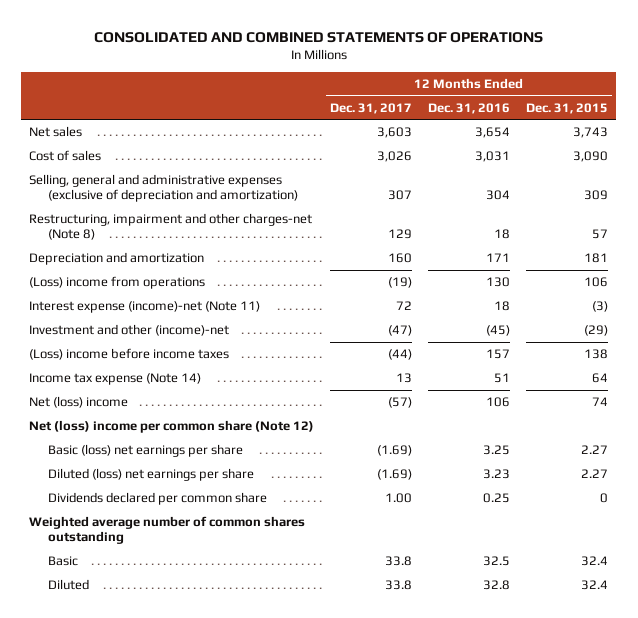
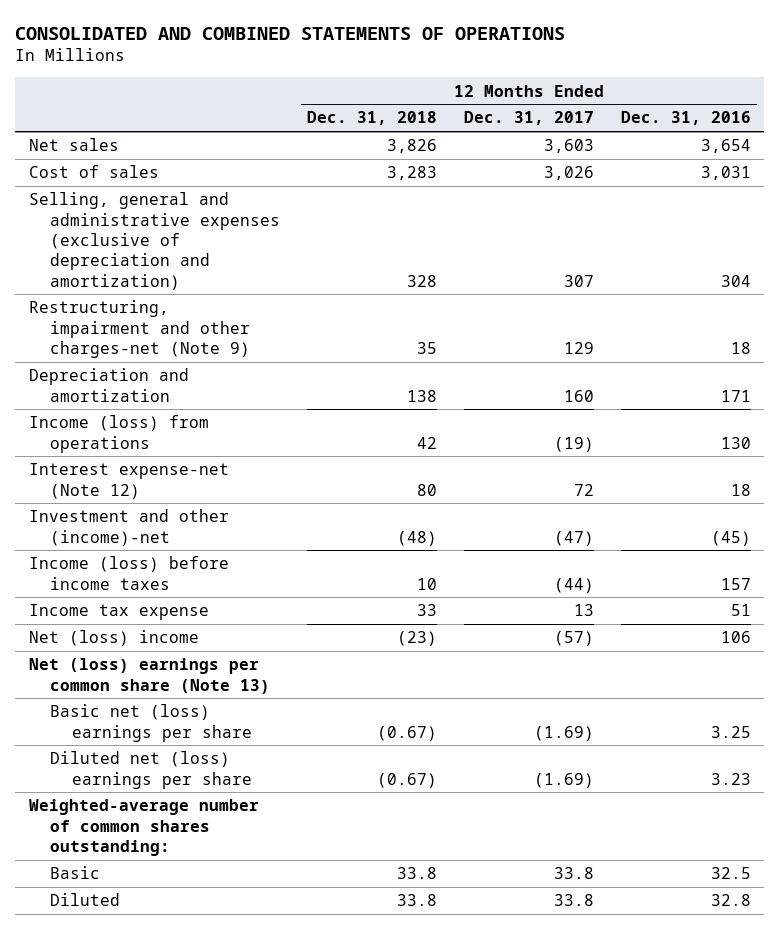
- | 12 Months Ended Dec. 31, 2017 | 12 Months Ended Dec. 31, 2016 | 12 Months Ended Dec. 31, 2015
+ | 12 Months Ended Dec. 31, 2018 | 12 Months Ended Dec. 31, 2017 | 12 Months Ended Dec. 31, 2016
- Restructuring, impairment and other charges-net (Note 8) | 129 | 18 | 57
+ Restructuring, impairment and other charges-net (Note 9) | 35 | 129 | 18
- (Loss) income from operations | (19) | 130 | 106
- Interest expense (income)-net (Note 11) | 72 | 18 | (3)
+ Income (loss) from operations | 42 | (19) | 130
+ Interest expense-net (Note 12) | 80 | 72 | 18
- (Loss) income before income taxes | (44) | 157 | 138
- Income tax expense (Note 14) | 13 | 51 | 64
+ Income (loss) before income taxes | 10 | (44) | 157
+ Income tax expense | 33 | 13 | 51
- Net (loss) income per common share (Note 12)
- Basic (loss) net earnings per share | (1.69) | 3.25 | 2.27
- Diluted (loss) net earnings per share | (1.69) | 3.23 | 2.27
- Dividends declared per common share | 1.00 | 0.25 | 0
- Weighted average number of common shares outstanding
+ Net (loss) earnings per common share (Note 13)
+ Basic net (loss) earnings per share | (0.67) | (1.69) | 3.25
+ Diluted net (loss) earnings per share | (0.67) | (1.69) | 3.23
+ Weighted-average number of common shares outstanding:

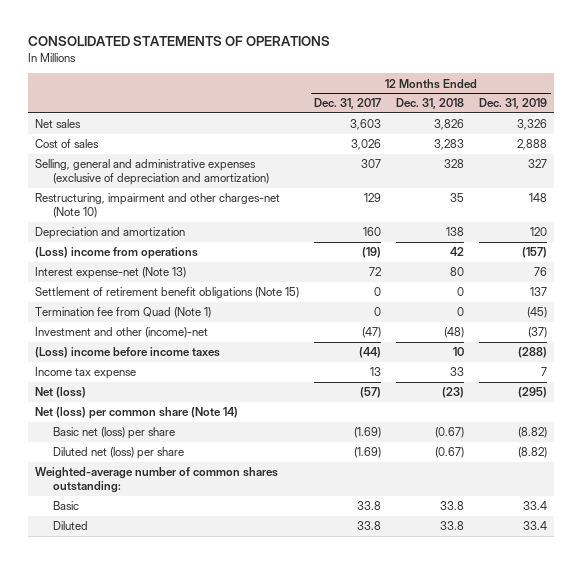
- CONSOLIDATED AND COMBINED STATEMENTS OF OPERATIONS
+ CONSOLIDATED STATEMENTS OF OPERATIONS
- | 12 Months Ended Dec. 31, 2018 | 12 Months Ended Dec. 31, 2017 | 12 Months Ended Dec. 31, 2016
+ | 12 Months Ended Dec. 31, 2017 | 12 Months Ended Dec. 31, 2018 | 12 Months Ended Dec. 31, 2019
- Restructuring, impairment and other charges-net (Note 9) | 35 | 129 | 18
+ Restructuring, impairment and other charges-net (Note 10) | 129 | 35 | 148
- Income (loss) from operations | 42 | (19) | 130
- Interest expense-net (Note 12) | 80 | 72 | 18
+ (Loss) income from operations | (19) | 42 | (157)
+ Interest expense-net (Note 13) | 72 | 80 | 76
+ Settlement of retirement benefit obligations (Note 15) | 0 | 0 | 137
+ Termination fee from Quad (Note 1) | 0 | 0 | (45)
- Income (loss) before income taxes | 10 | (44) | 157
+ (Loss) income before income taxes | (44) | 10 | (288)
- Net (loss) income | (23) | (57) | 106
- Net (loss) earnings per common share (Note 13)
- Basic net (loss) earnings per share | (0.67) | (1.69) | 3.25
- Diluted net (loss) earnings per share | (0.67) | (1.69) | 3.23
+ Net (loss) | (57) | (23) | (295)
+ Net (loss) per common share (Note 14)
+ Basic net (loss) per share | (1.69) | (0.67) | (8.82)
+ Diluted net (loss) per share | (1.69) | (0.67) | (8.82)

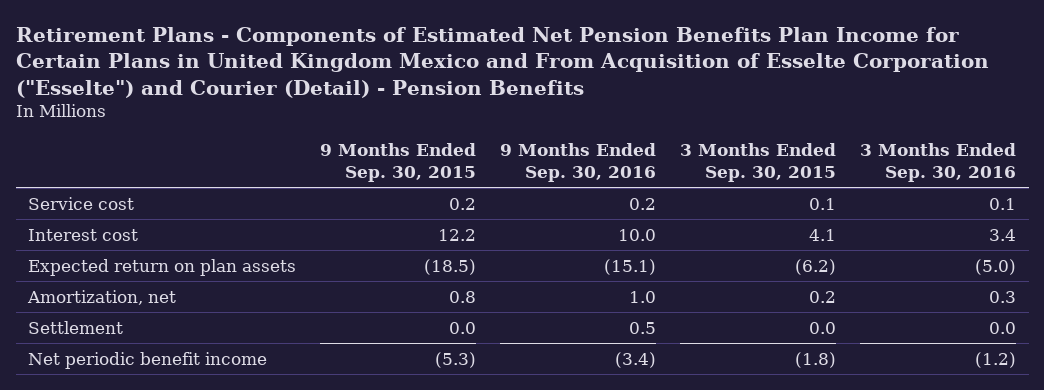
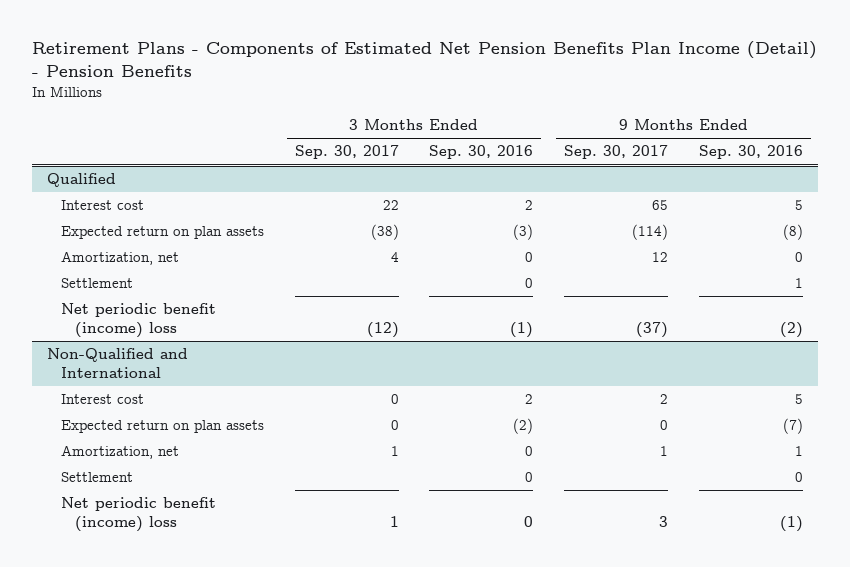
- Retirement Plans - Components of Estimated Net Pension Benefits Plan Income for Certain Plans in United Kingdom Mexico and From Acquisition of Esselte Corporation ("Esselte") and Courier (Detail) - Pension Benefits
+ Retirement Plans - Components of Estimated Net Pension Benefits Plan Income (Detail) - Pension Benefits
- | 9 Months Ended Sep. 30, 2015 | 9 Months Ended Sep. 30, 2016 | 3 Months Ended Sep. 30, 2015 | 3 Months Ended Sep. 30, 2016
+ | 3 Months Ended Sep. 30, 2017 | 3 Months Ended Sep. 30, 2016 | 9 Months Ended Sep. 30, 2017 | 9 Months Ended Sep. 30, 2016
- Service cost | 0.2 | 0.2 | 0.1 | 0.1
- Interest cost | 12.2 | 10.0 | 4.1 | 3.4
- Expected return on plan assets | (18.5) | (15.1) | (6.2) | (5.0)
- Amortization, net | 0.8 | 1.0 | 0.2 | 0.3
- Settlement | 0.0 | 0.5 | 0.0 | 0.0
- Net periodic benefit income | (5.3) | (3.4) | (1.8) | (1.2)
+ Qualified
+ Interest cost | 22 | 2 | 65 | 5
+ Expected return on plan assets | (38) | (3) | (114) | (8)
+ Amortization, net | 4 | 0 | 12 | 0
+ Settlement | | 0 | | 1
+ Net periodic benefit (income) loss | (12) | (1) | (37) | (2)
+ Non-Qualified and International
+ Interest cost | 0 | 2 | 2 | 5
+ Expected return on plan assets | 0 | (2) | 0 | (7)
+ Amortization, net | 1 | 0 | 1 | 1
+ Settlement | | 0 | | 0
+ Net periodic benefit (income) loss | 1 | 0 | 3 | (1)

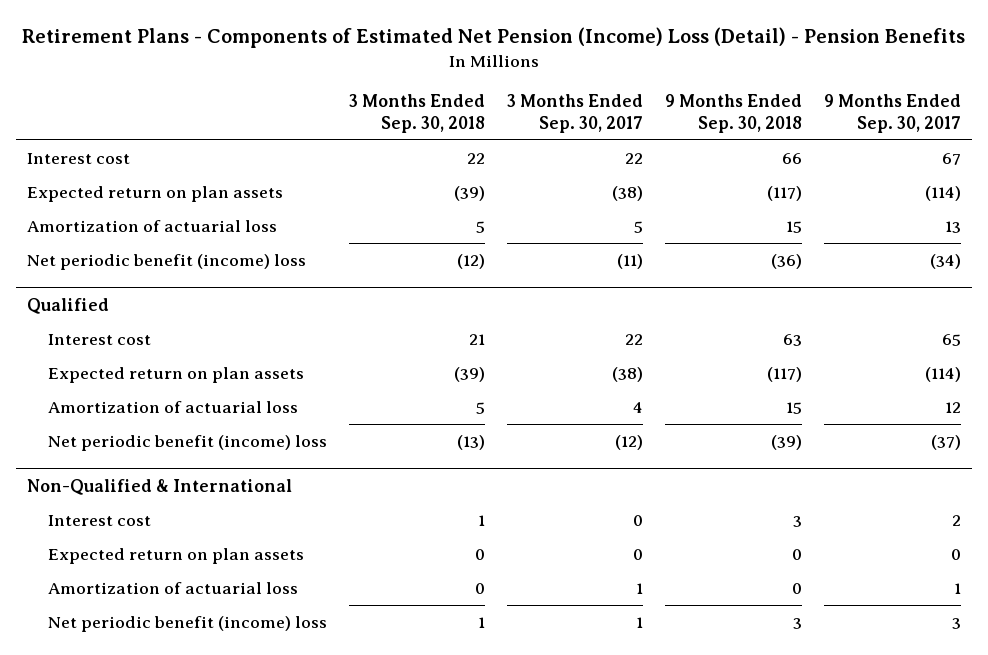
- Retirement Plans - Components of Estimated Net Pension Benefits Plan Income (Detail) - Pension Benefits
+ Retirement Plans - Components of Estimated Net Pension (Income) Loss (Detail) - Pension Benefits
- | 3 Months Ended Sep. 30, 2017 | 3 Months Ended Sep. 30, 2016 | 9 Months Ended Sep. 30, 2017 | 9 Months Ended Sep. 30, 2016
+ | 3 Months Ended Sep. 30, 2018 | 3 Months Ended Sep. 30, 2017 | 9 Months Ended Sep. 30, 2018 | 9 Months Ended Sep. 30, 2017
+ Interest cost | 22 | 22 | 66 | 67
+ Expected return on plan assets | (39) | (38) | (117) | (114)
+ Amortization of actuarial loss | 5 | 5 | 15 | 13
+ Net periodic benefit (income) loss | (12) | (11) | (36) | (34)
@ Qualified
- Amortization, net | 4 | 0 | 12 | 0
- Settlement | | 0 | | 1
+ Amortization of actuarial loss | 5 | 4 | 15 | 12
- Non-Qualified and International
+ Non-Qualified & International
- Amortization, net | 1 | 0 | 1 | 1
- Settlement | | 0 | | 0
+ Amortization of actuarial loss | 0 | 1 | 0 | 1

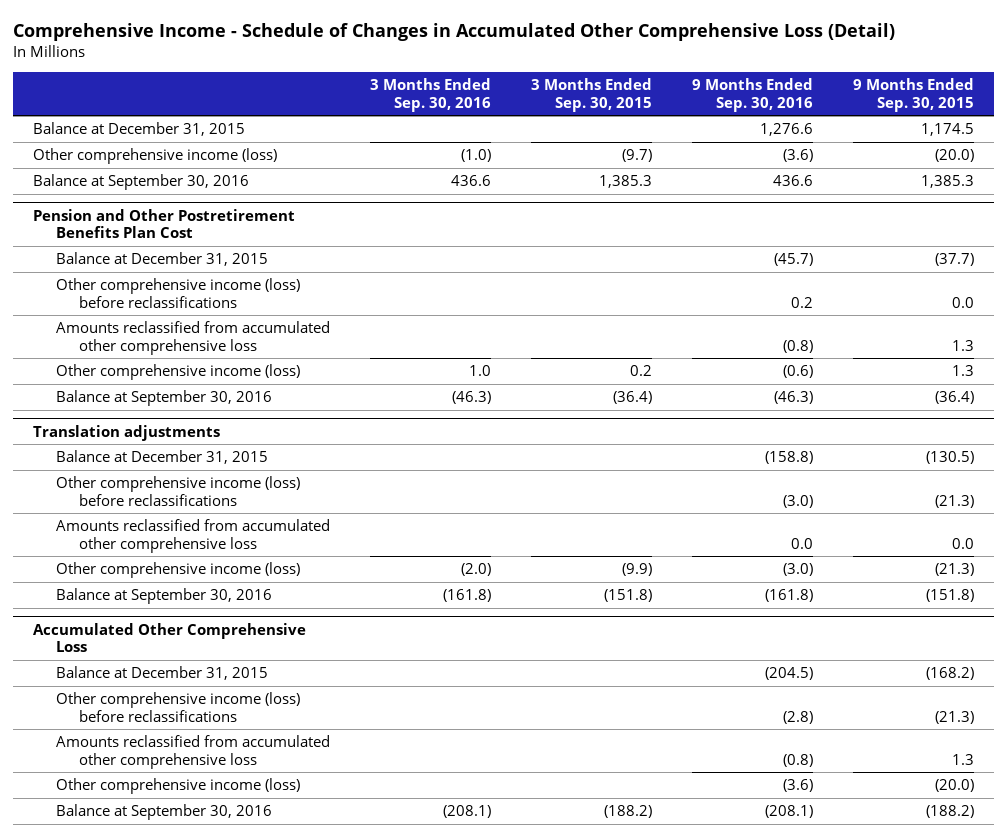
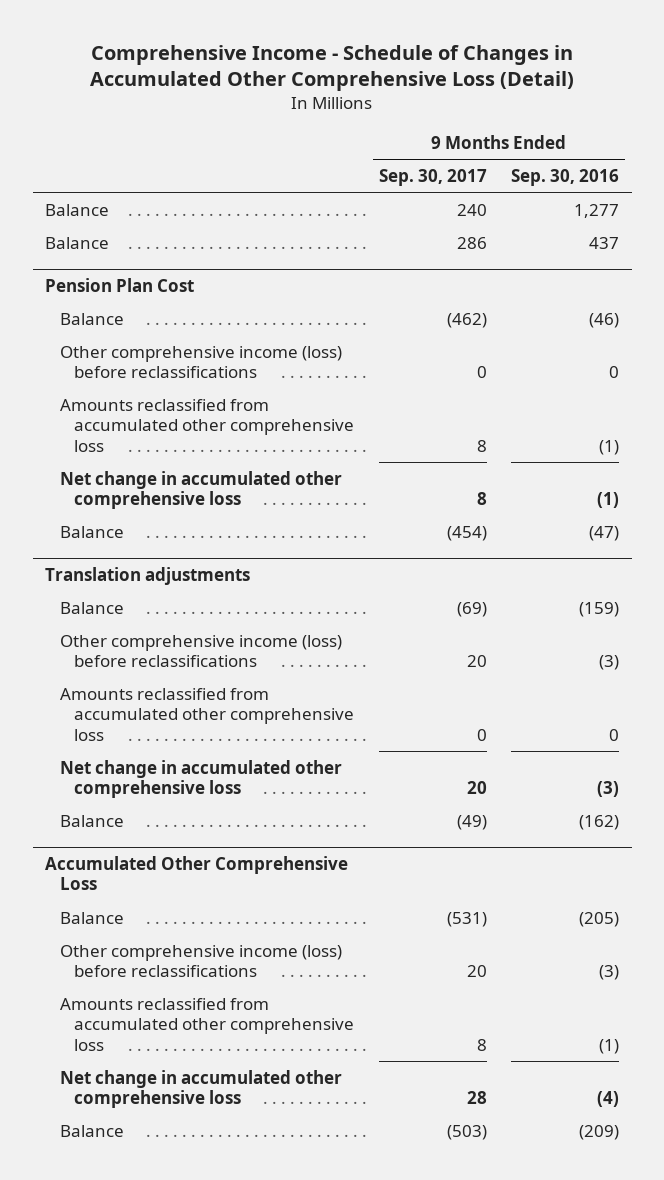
- | 3 Months Ended Sep. 30, 2016 | 3 Months Ended Sep. 30, 2015 | 9 Months Ended Sep. 30, 2016 | 9 Months Ended Sep. 30, 2015
+ | 9 Months Ended Sep. 30, 2017 | 9 Months Ended Sep. 30, 2016
- Balance at December 31, 2015 | | | 1,276.6 | 1,174.5
- Other comprehensive income (loss) | (1.0) | (9.7) | (3.6) | (20.0)
- Balance at September 30, 2016 | 436.6 | 1,385.3 | 436.6 | 1,385.3
- Pension and Other Postretirement Benefits Plan Cost
- Balance at December 31, 2015 | | | (45.7) | (37.7)
- Other comprehensive income (loss) before reclassifications | | | 0.2 | 0.0
- Amounts reclassified from accumulated other comprehensive loss | | | (0.8) | 1.3
- Other comprehensive income (loss) | 1.0 | 0.2 | (0.6) | 1.3
- Balance at September 30, 2016 | (46.3) | (36.4) | (46.3) | (36.4)
+ Balance | 240 | 1,277
+ Balance | 286 | 437
+ Pension Plan Cost
+ Balance | (462) | (46)
+ Other comprehensive income (loss) before reclassifications | 0 | 0
+ Amounts reclassified from accumulated other comprehensive loss | 8 | (1)
+ Net change in accumulated other comprehensive loss | 8 | (1)
+ Balance | (454) | (47)
@ Translation adjustments
- Balance at December 31, 2015 | | | (158.8) | (130.5)
- Other comprehensive income (loss) before reclassifications | | | (3.0) | (21.3)
- Amounts reclassified from accumulated other comprehensive loss | | | 0.0 | 0.0
- Other comprehensive income (loss) | (2.0) | (9.9) | (3.0) | (21.3)
- Balance at September 30, 2016 | (161.8) | (151.8) | (161.8) | (151.8)
+ Balance | (69) | (159)
+ Other comprehensive income (loss) before reclassifications | 20 | (3)
+ Amounts reclassified from accumulated other comprehensive loss | 0 | 0
+ Net change in accumulated other comprehensive loss | 20 | (3)
+ Balance | (49) | (162)
@ Accumulated Other Comprehensive Loss
- Balance at December 31, 2015 | | | (204.5) | (168.2)
- Other comprehensive income (loss) before reclassifications | | | (2.8) | (21.3)
- Amounts reclassified from accumulated other comprehensive loss | | | (0.8) | 1.3
- Other comprehensive income (loss) | | | (3.6) | (20.0)
- Balance at September 30, 2016 | (208.1) | (188.2) | (208.1) | (188.2)
+ Balance | (531) | (205)
+ Other comprehensive income (loss) before reclassifications | 20 | (3)
+ Amounts reclassified from accumulated other comprehensive loss | 8 | (1)
+ Net change in accumulated other comprehensive loss | 28 | (4)
+ Balance | (503) | (209)

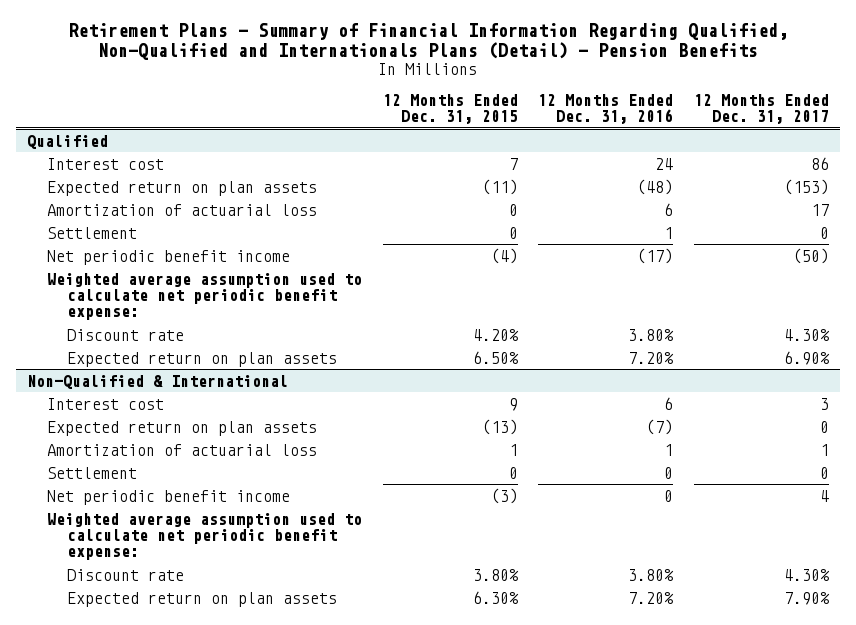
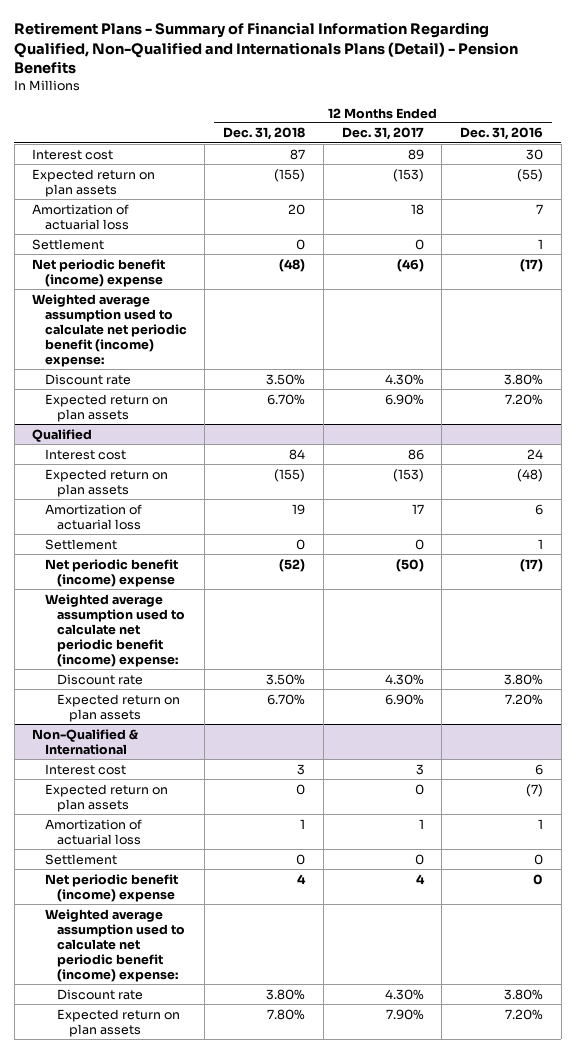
- | 12 Months Ended Dec. 31, 2015 | 12 Months Ended Dec. 31, 2016 | 12 Months Ended Dec. 31, 2017
+ | 12 Months Ended Dec. 31, 2018 | 12 Months Ended Dec. 31, 2017 | 12 Months Ended Dec. 31, 2016
+ Interest cost | 87 | 89 | 30
+ Expected return on plan assets | (155) | (153) | (55)
+ Amortization of actuarial loss | 20 | 18 | 7
+ Settlement | 0 | 0 | 1
+ Net periodic benefit (income) expense | (48) | (46) | (17)
+ Weighted average assumption used to calculate net periodic benefit (income) expense:
+ Discount rate | 3.50% | 4.30% | 3.80%
+ Expected return on plan assets | 6.70% | 6.90% | 7.20%
@ Qualified
- Net periodic benefit income | (4) | (17) | (50)
- Weighted average assumption used to calculate net periodic benefit expense:
+ Net periodic benefit (income) expense | (52) | (50) | (17)
+ Weighted average assumption used to calculate net periodic benefit (income) expense:
@ Non-Qualified & International
- Net periodic benefit income | (3) | 0 | 4
- Weighted average assumption used to calculate net periodic benefit expense:
+ Net periodic benefit (income) expense | 4 | 4 | 0
+ Weighted average assumption used to calculate net periodic benefit (income) expense:

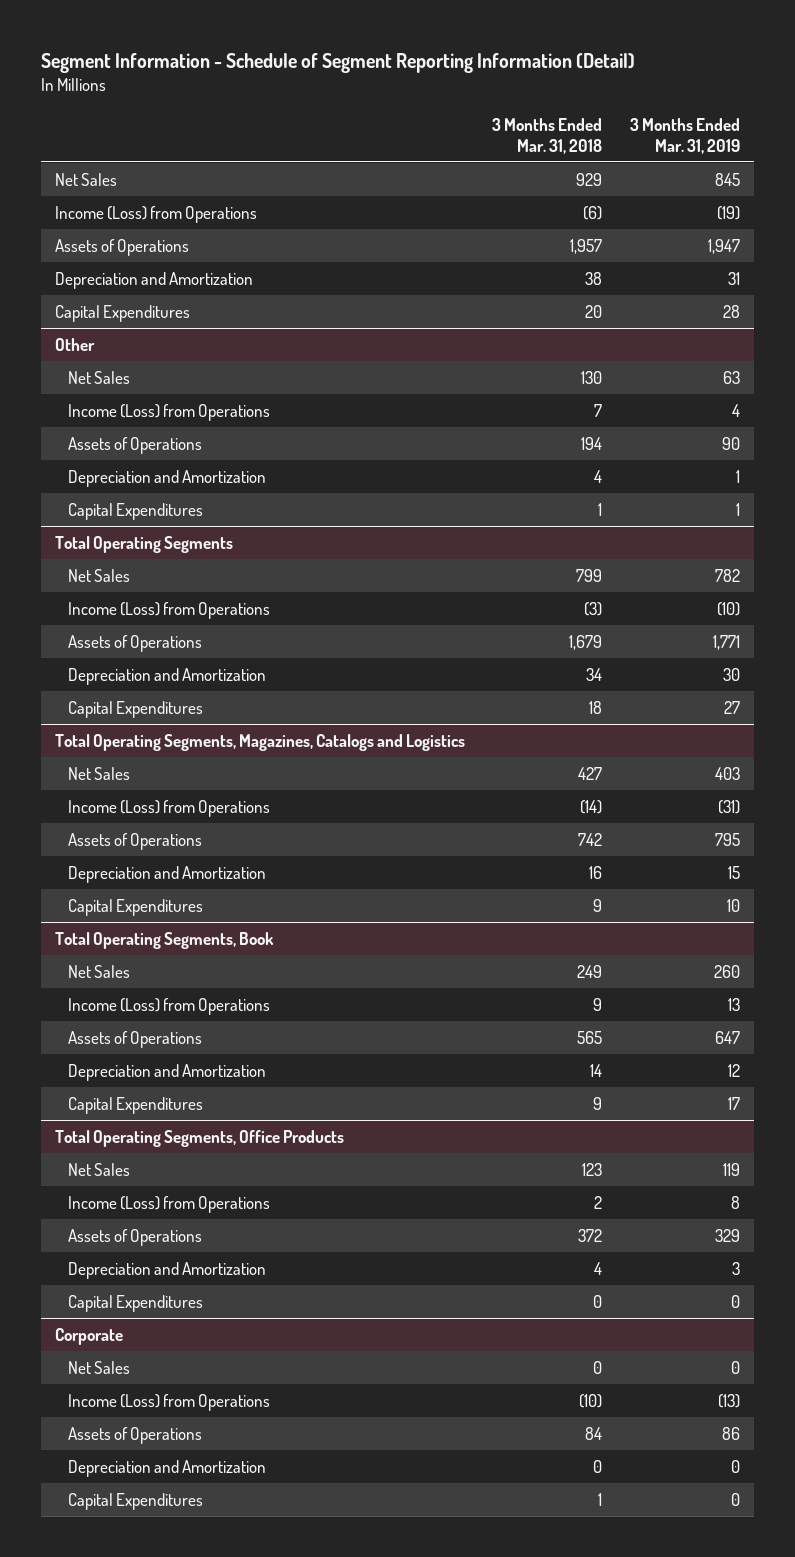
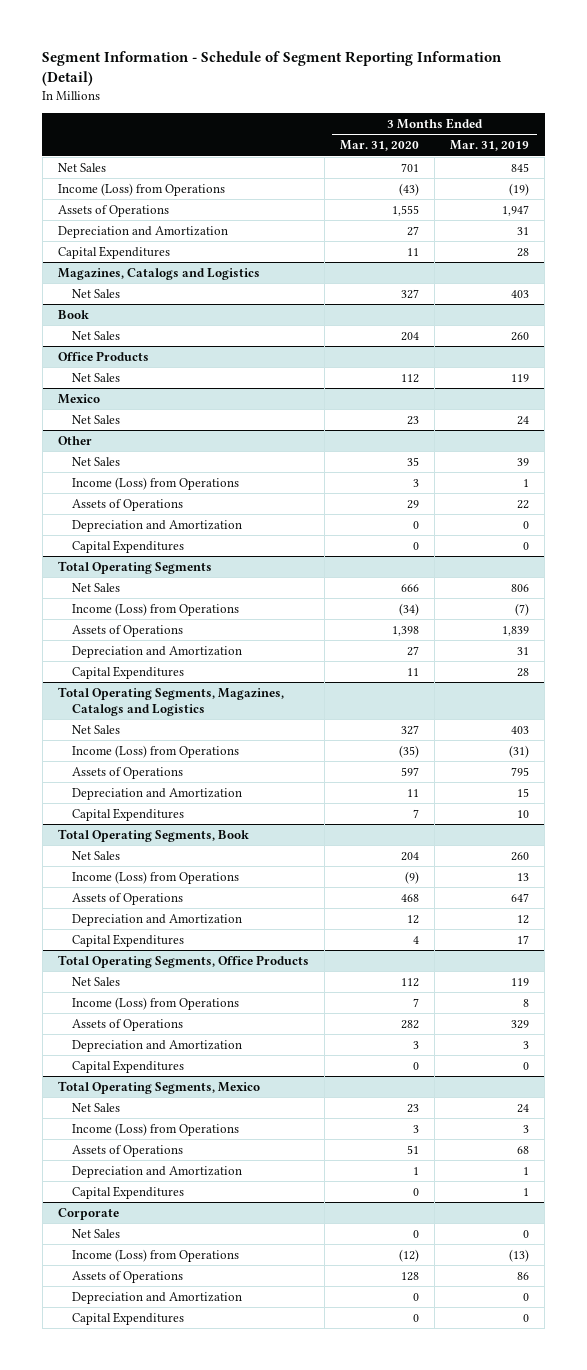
- | 3 Months Ended Mar. 31, 2018 | 3 Months Ended Mar. 31, 2019
+ | 3 Months Ended Mar. 31, 2020 | 3 Months Ended Mar. 31, 2019
+ Magazines, Catalogs and Logistics
+ Net Sales | 327 | 403
+ Book
+ Net Sales | 204 | 260
+ Office Products
+ Net Sales | 112 | 119
+ Mexico
+ Net Sales | 23 | 24
@ Other
- Net Sales | 130 | 63
- Income (Loss) from Operations | 7 | 4
- Assets of Operations | 194 | 90
- Depreciation and Amortization | 4 | 1
- Capital Expenditures | 1 | 1
+ Net Sales | 35 | 39
+ Income (Loss) from Operations | 3 | 1
+ Assets of Operations | 29 | 22
+ Depreciation and Amortization | 0 | 0
+ Capital Expenditures | 0 | 0
@ Total Operating Segments
- Net Sales | 799 | 782
- Income (Loss) from Operations | (3) | (10)
- Assets of Operations | 1,679 | 1,771
- Depreciation and Amortization | 34 | 30
- Capital Expenditures | 18 | 27
+ Net Sales | 666 | 806
+ Income (Loss) from Operations | (34) | (7)
+ Assets of Operations | 1,398 | 1,839
+ Depreciation and Amortization | 27 | 31
+ Capital Expenditures | 11 | 28
+ Total Operating Segments, Mexico
+ Net Sales | 23 | 24
+ Income (Loss) from Operations | 3 | 3
+ Assets of Operations | 51 | 68
+ Depreciation and Amortization | 1 | 1
+ Capital Expenditures | 0 | 1

